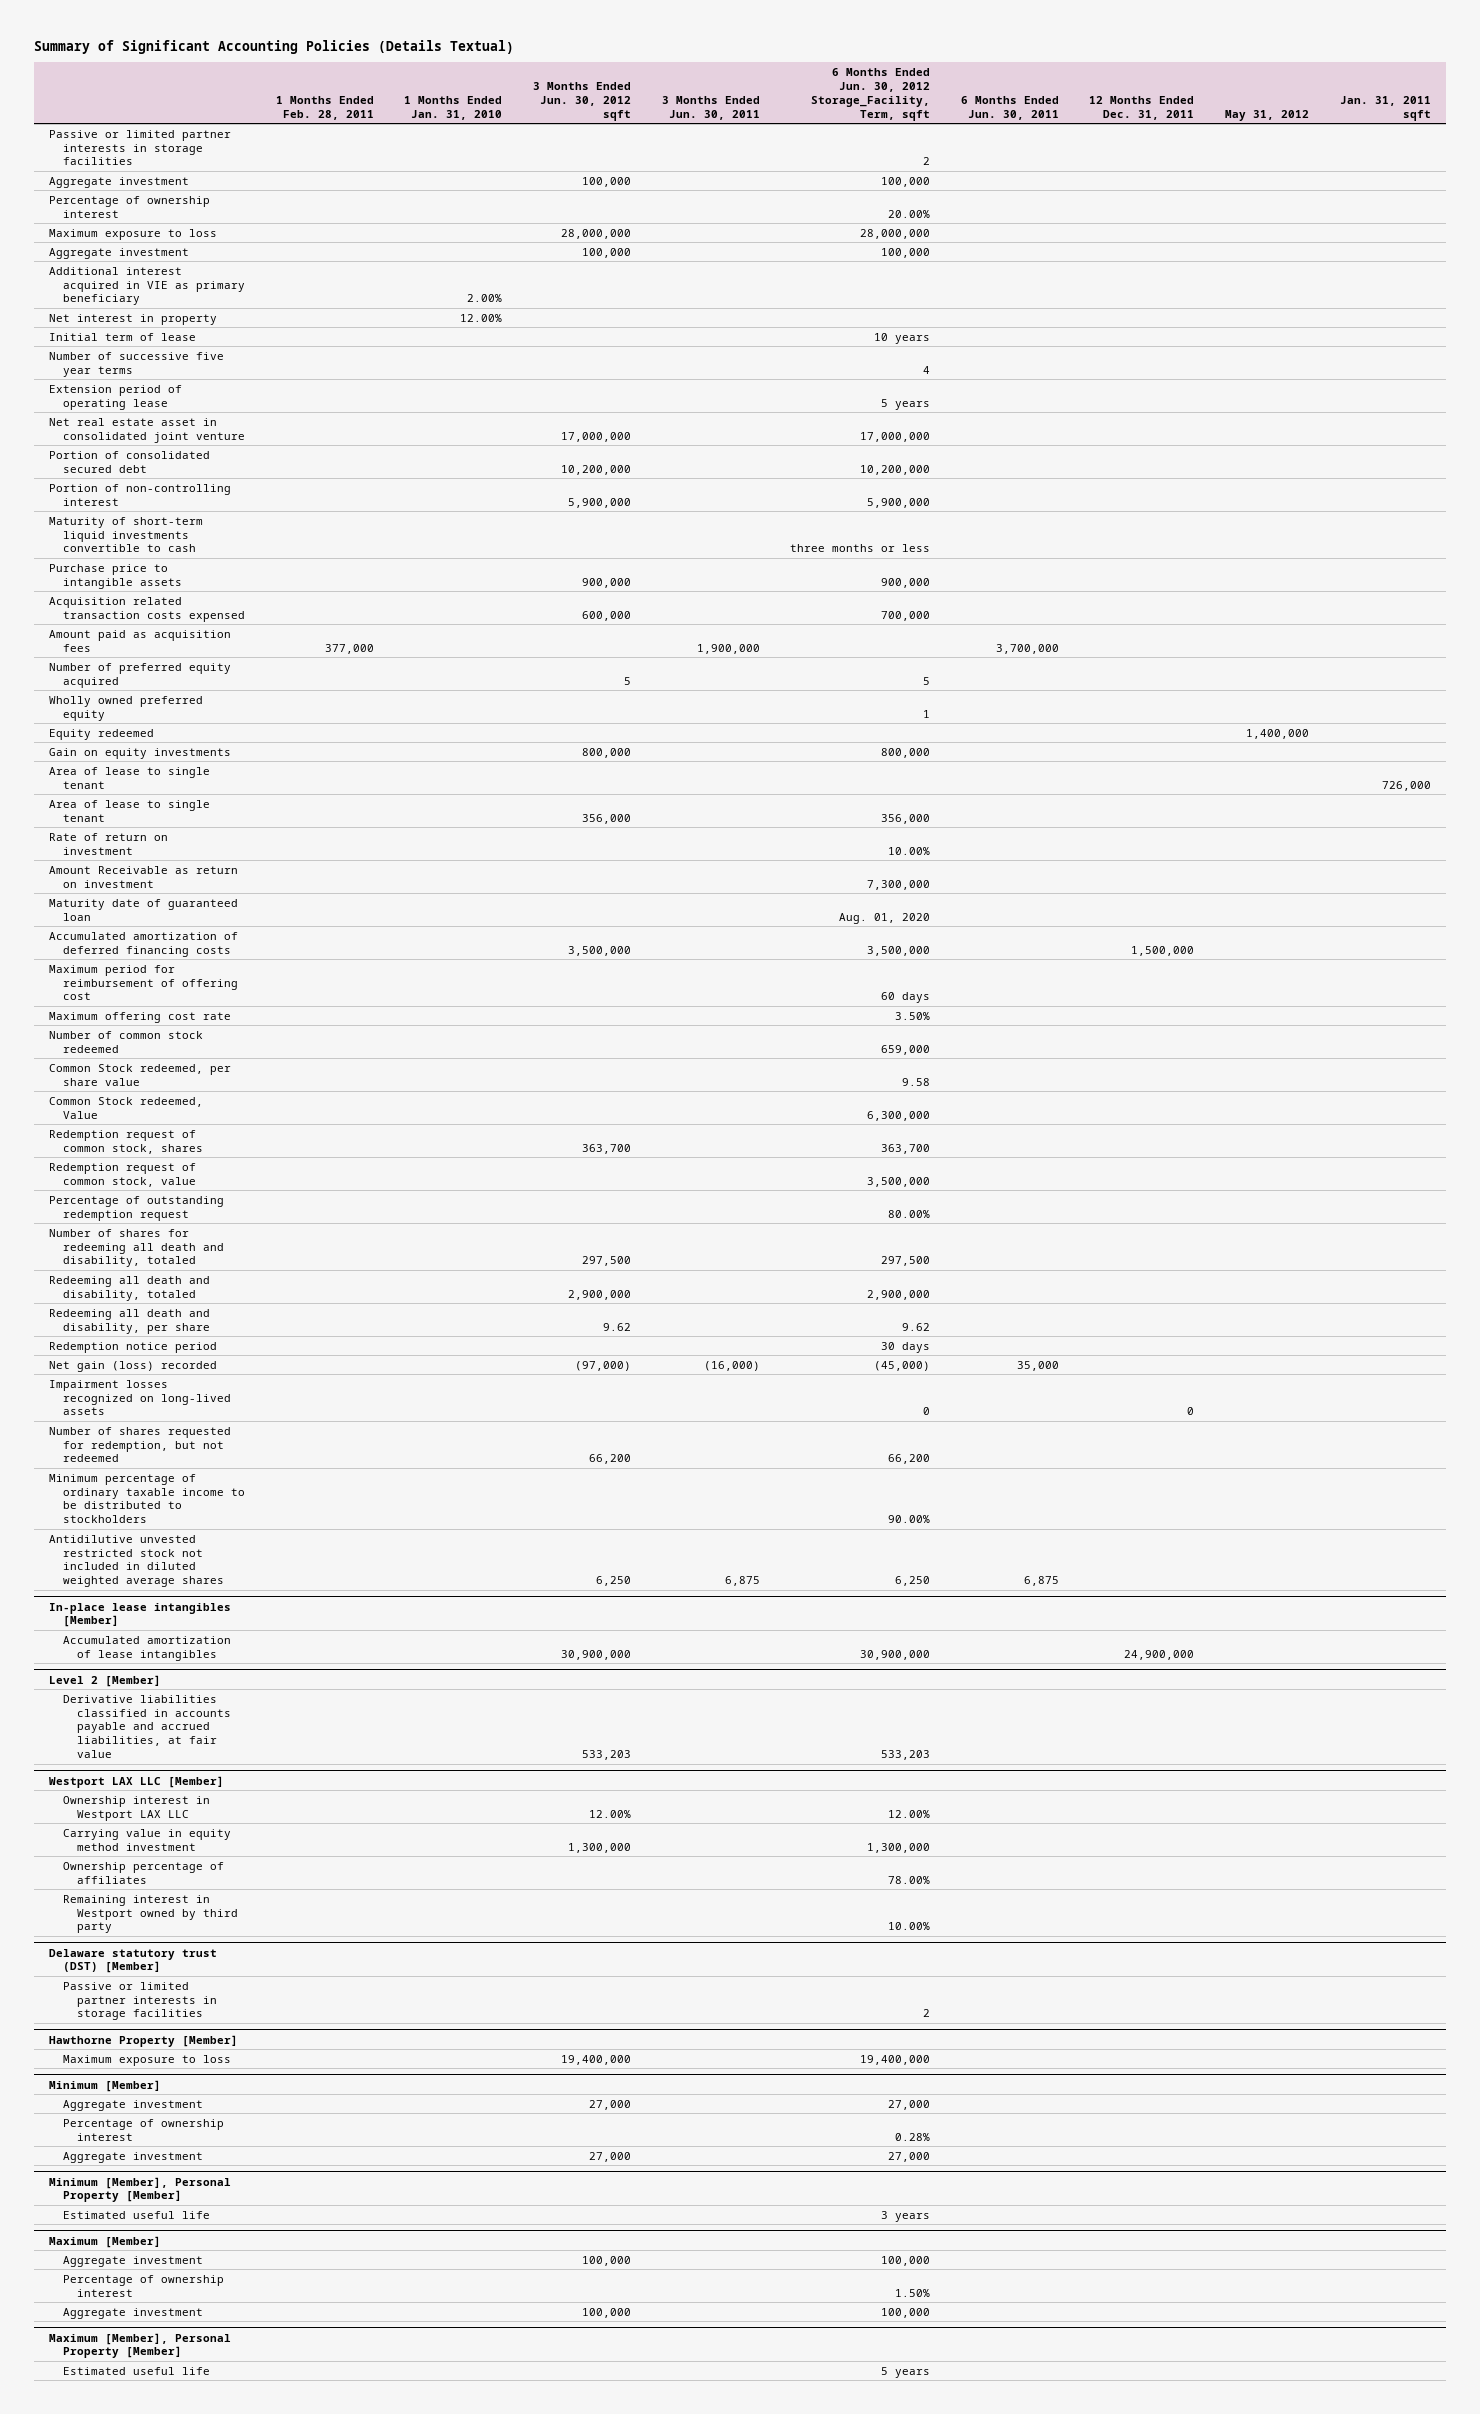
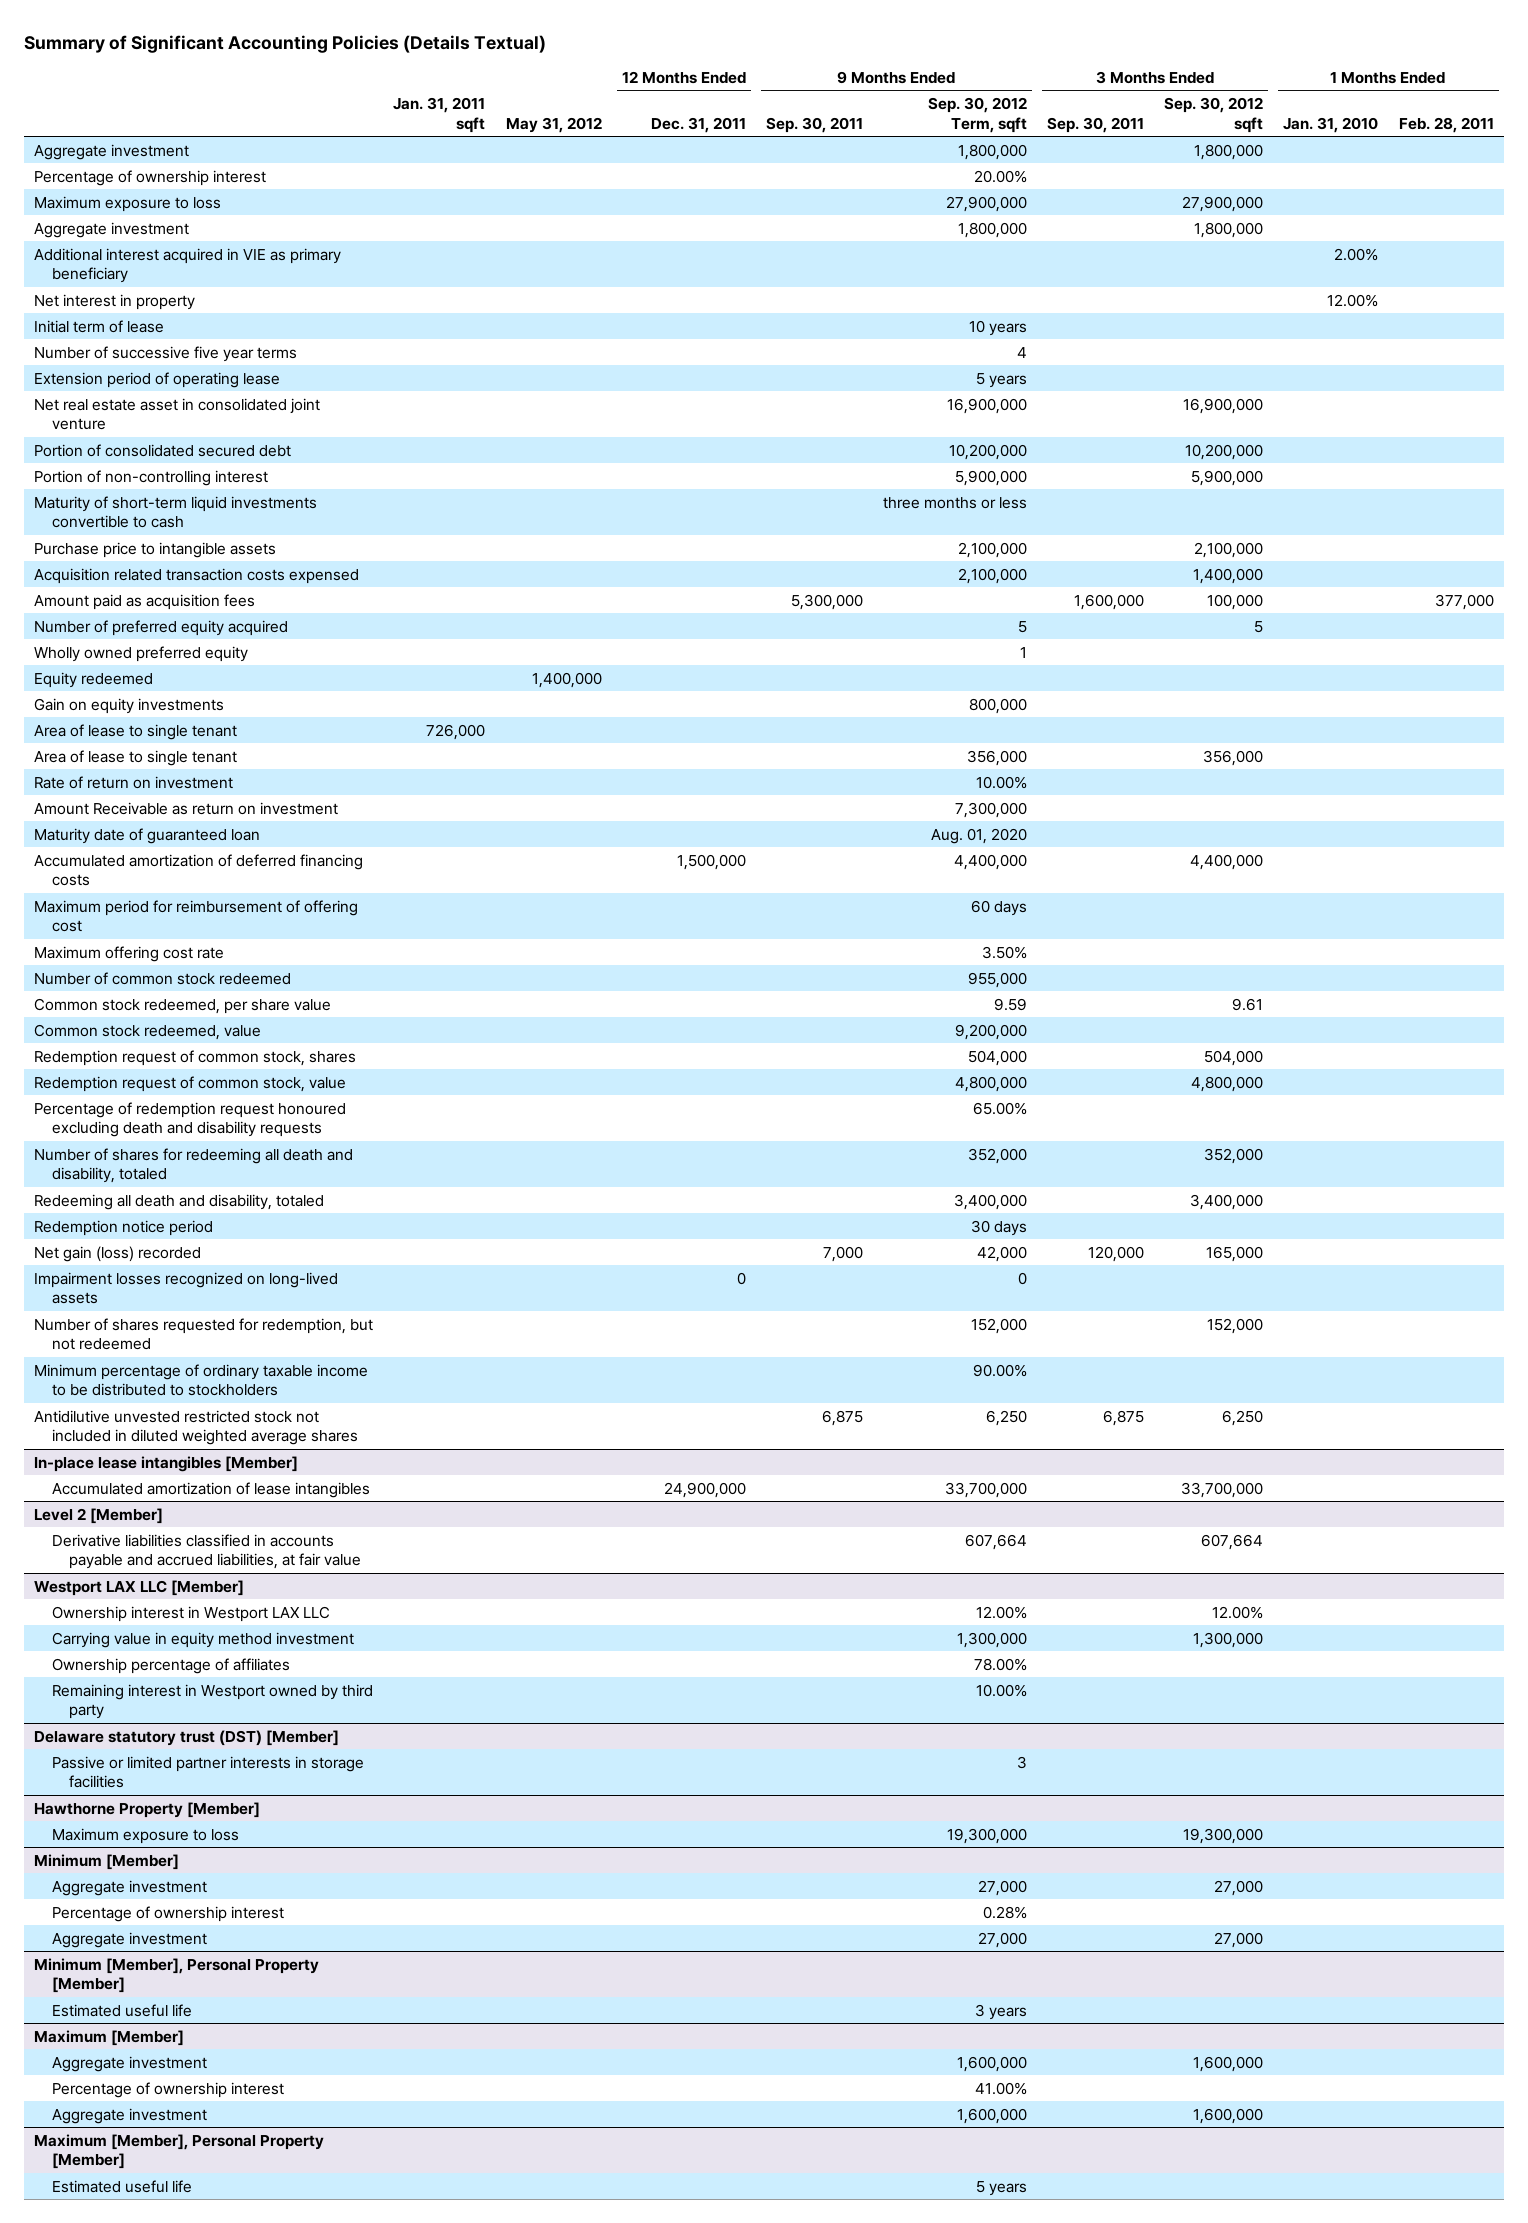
- | 1 Months Ended Feb. 28, 2011 | 1 Months Ended Jan. 31, 2010 | 3 Months Ended Jun. 30, 2012 sqft | 3 Months Ended Jun. 30, 2011 | 6 Months Ended Jun. 30, 2012 Storage_Facility, Term, sqft | 6 Months Ended Jun. 30, 2011 | 12 Months Ended Dec. 31, 2011 | May 31, 2012 | Jan. 31, 2011 sqft
+ | Jan. 31, 2011 sqft | May 31, 2012 | 12 Months Ended Dec. 31, 2011 | 9 Months Ended Sep. 30, 2011 | 9 Months Ended Sep. 30, 2012 Term, sqft | 3 Months Ended Sep. 30, 2011 | 3 Months Ended Sep. 30, 2012 sqft | 1 Months Ended Jan. 31, 2010 | 1 Months Ended Feb. 28, 2011
- Passive or limited partner interests in storage facilities | | | | | 2 | | | |
- Common Stock redeemed, per share value | | | | | 9.58 | | | |
- Common Stock redeemed, Value | | | | | 6,300,000 | | | |
+ Common stock redeemed, per share value | | | | | 9.59 | | 9.61 | |
+ Common stock redeemed, value | | | | | 9,200,000 | | | |
- Percentage of outstanding redemption request | | | | | 80.00% | | | |
+ Percentage of redemption request honoured excluding death and disability requests | | | | | 65.00% | | | |
- Redeeming all death and disability, per share | | | 9.62 | | 9.62 | | | |

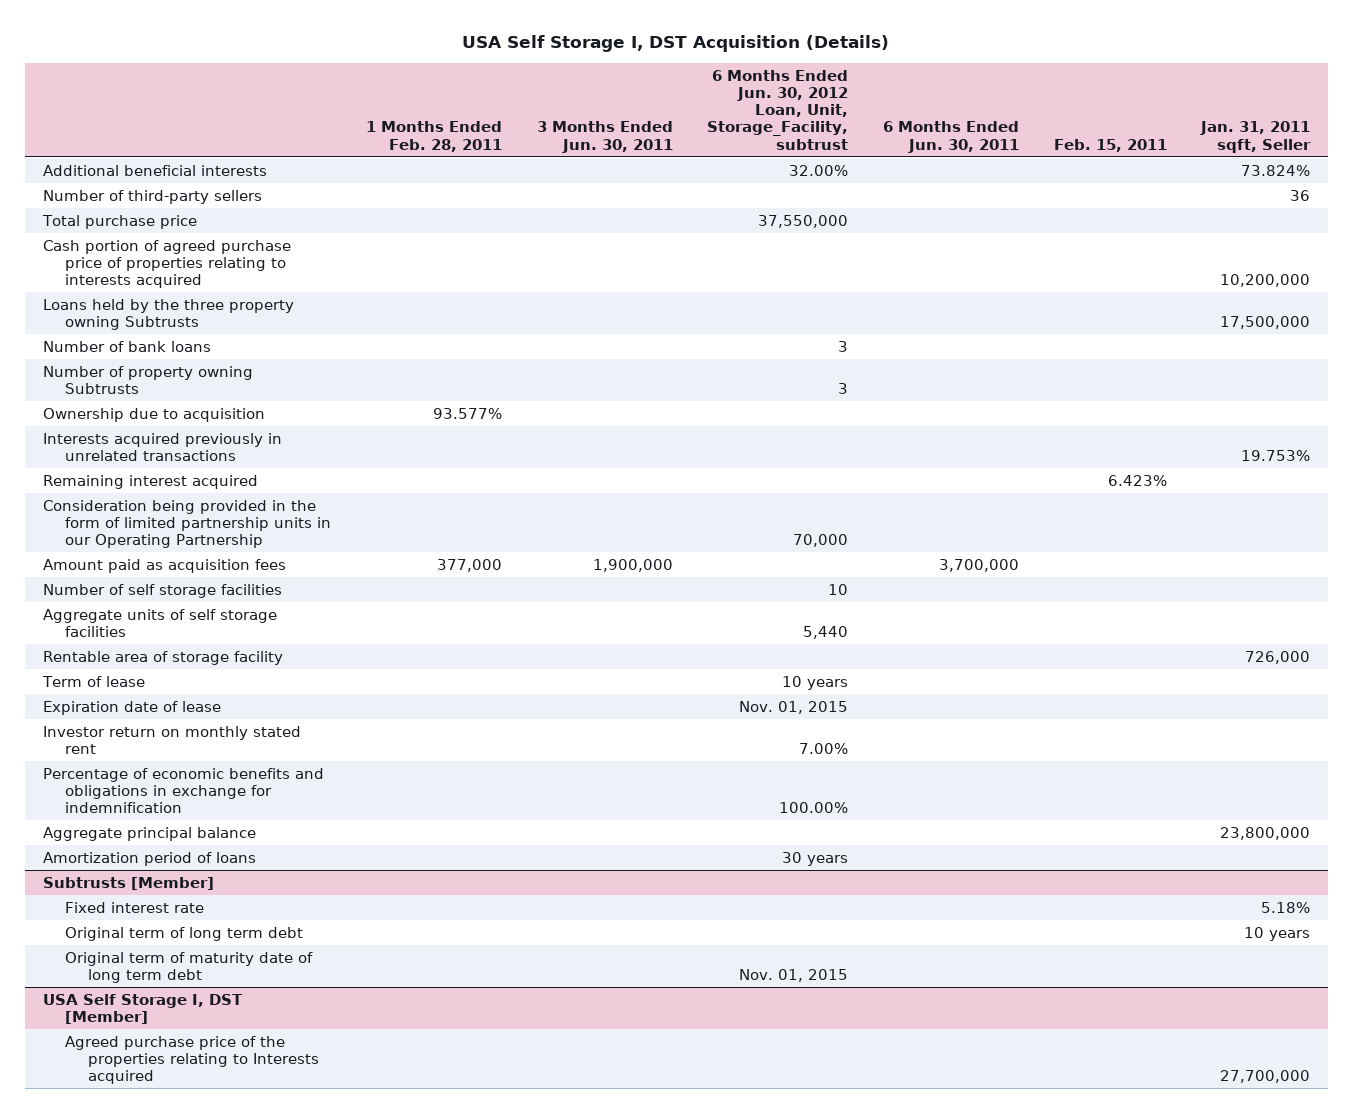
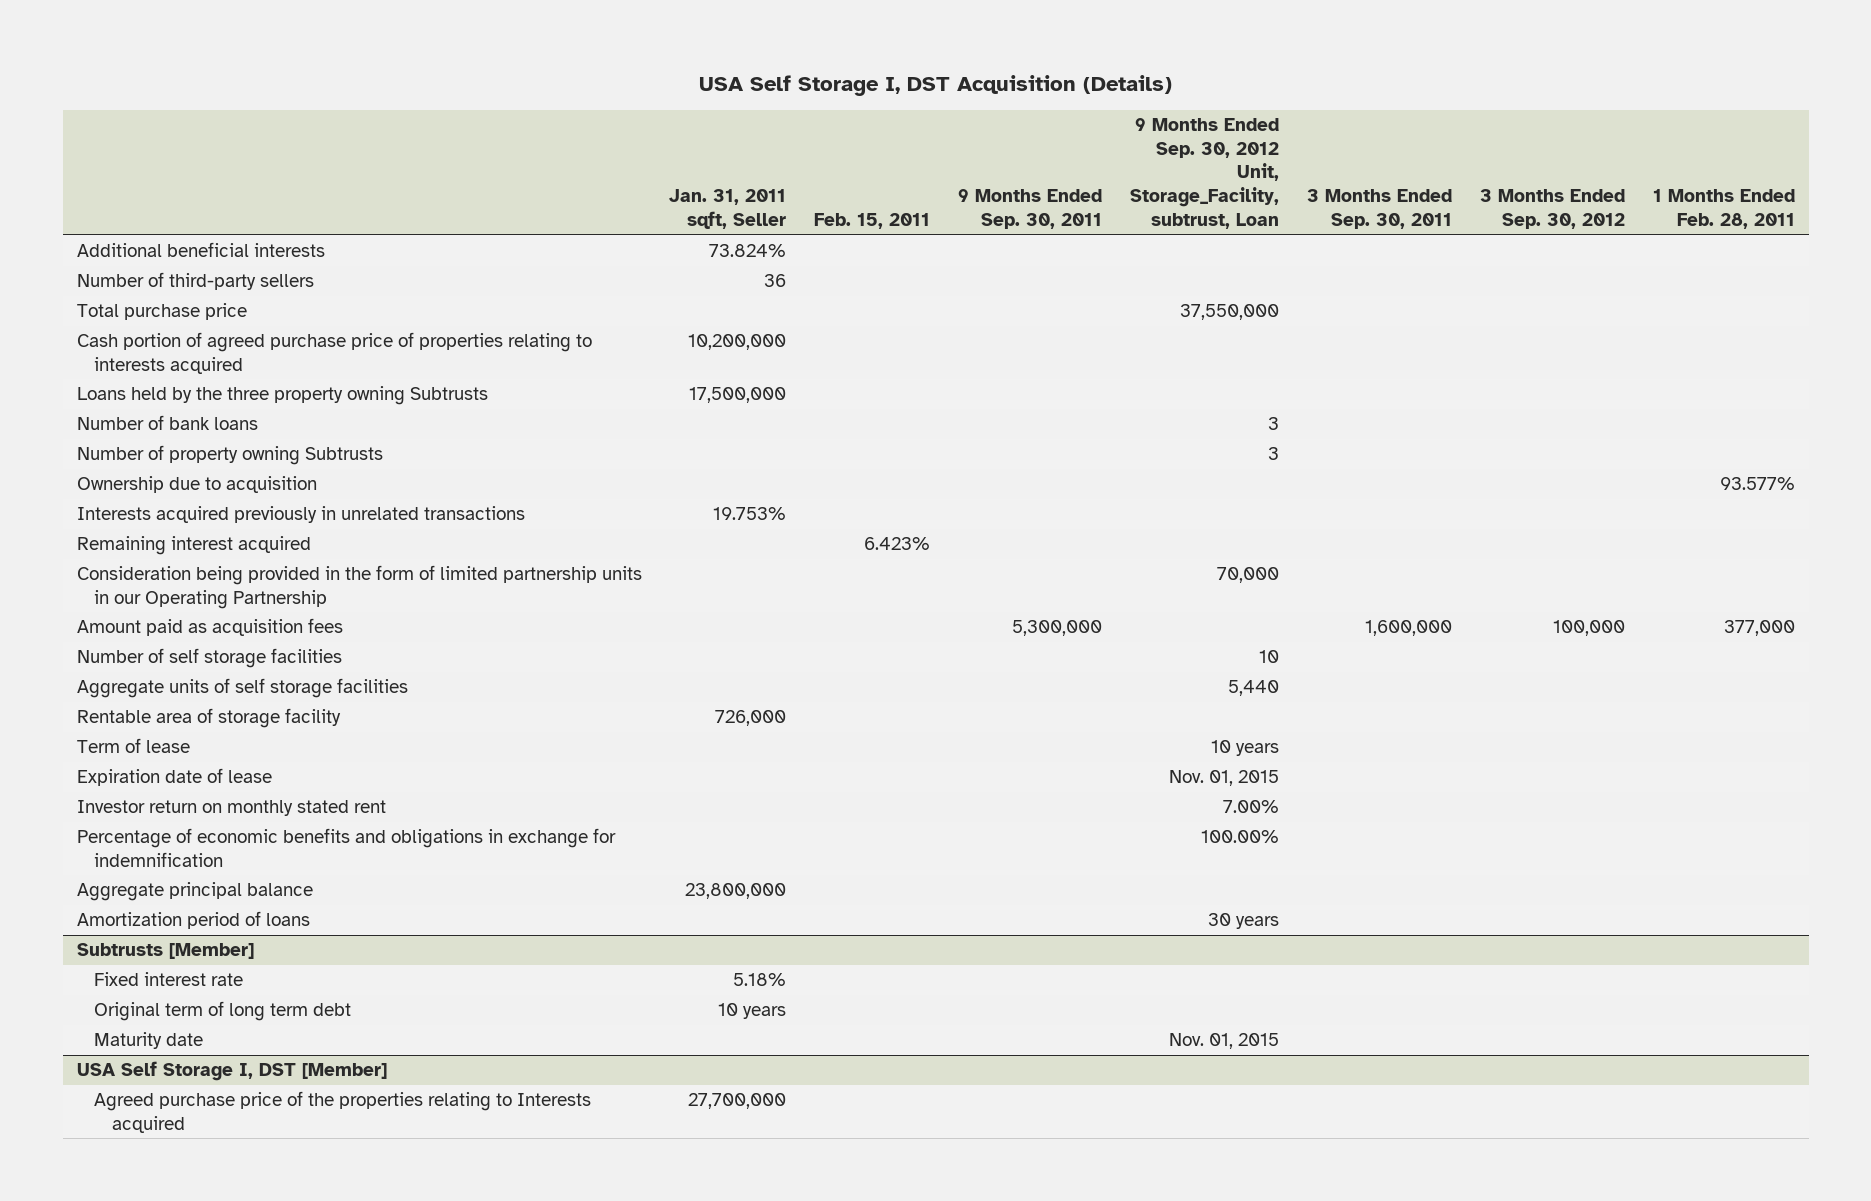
- | 1 Months Ended Feb. 28, 2011 | 3 Months Ended Jun. 30, 2011 | 6 Months Ended Jun. 30, 2012 Loan, Unit, Storage_Facility, subtrust | 6 Months Ended Jun. 30, 2011 | Feb. 15, 2011 | Jan. 31, 2011 sqft, Seller
+ | Jan. 31, 2011 sqft, Seller | Feb. 15, 2011 | 9 Months Ended Sep. 30, 2011 | 9 Months Ended Sep. 30, 2012 Unit, Storage_Facility, subtrust, Loan | 3 Months Ended Sep. 30, 2011 | 3 Months Ended Sep. 30, 2012 | 1 Months Ended Feb. 28, 2011
@ Subtrusts [Member]
- Original term of maturity date of long term debt | | | Nov. 01, 2015 | | |
+ Maturity date | | | | Nov. 01, 2015 | | |

